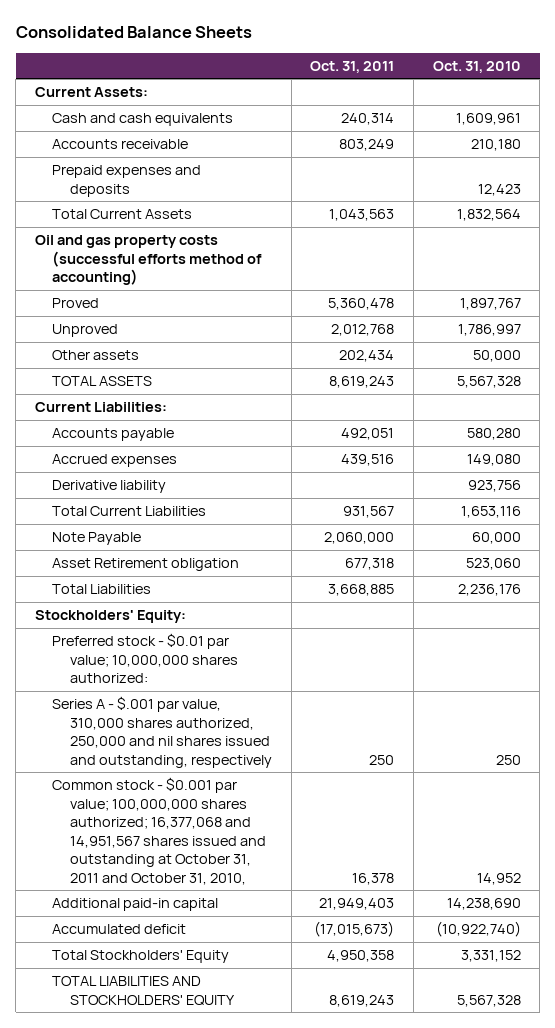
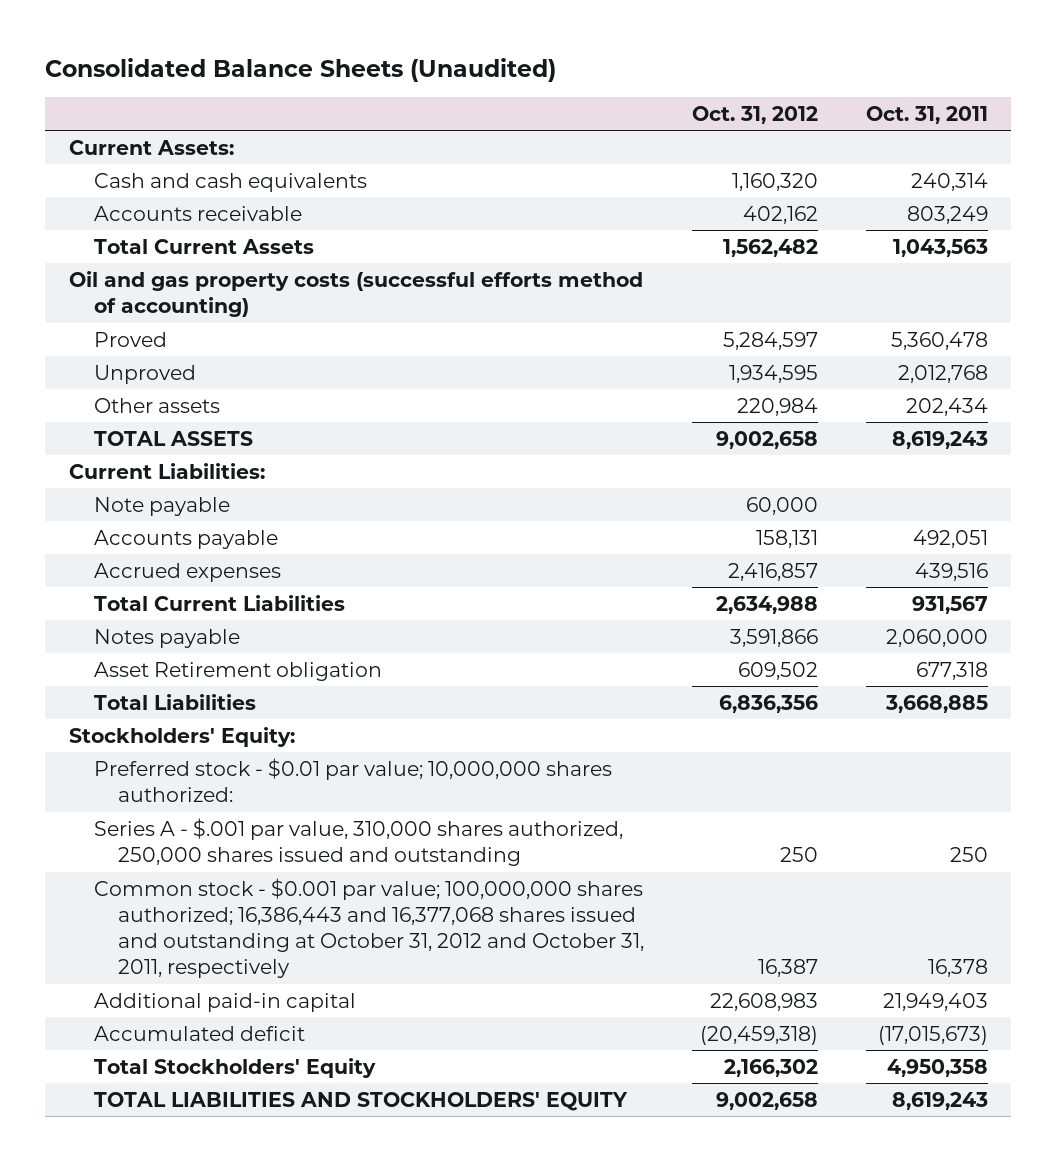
- Consolidated Balance Sheets
+ Consolidated Balance Sheets (Unaudited)
- | Oct. 31, 2011 | Oct. 31, 2010
+ | Oct. 31, 2012 | Oct. 31, 2011
- Prepaid expenses and deposits | | 12,423
+ Note payable | 60,000 |
- Derivative liability | | 923,756
- Note Payable | 2,060,000 | 60,000
+ Notes payable | 3,591,866 | 2,060,000
- Series A - $.001 par value, 310,000 shares authorized, 250,000 and nil shares issued and outstanding, respectively | 250 | 250
- Common stock - $0.001 par value; 100,000,000 shares authorized; 16,377,068 and 14,951,567 shares issued and outstanding at October 31, 2011 and October 31, 2010, | 16,378 | 14,952
+ Series A - $.001 par value, 310,000 shares authorized, 250,000 shares issued and outstanding | 250 | 250
+ Common stock - $0.001 par value; 100,000,000 shares authorized; 16,386,443 and 16,377,068 shares issued and outstanding at October 31, 2012 and October 31, 2011, respectively | 16,387 | 16,378

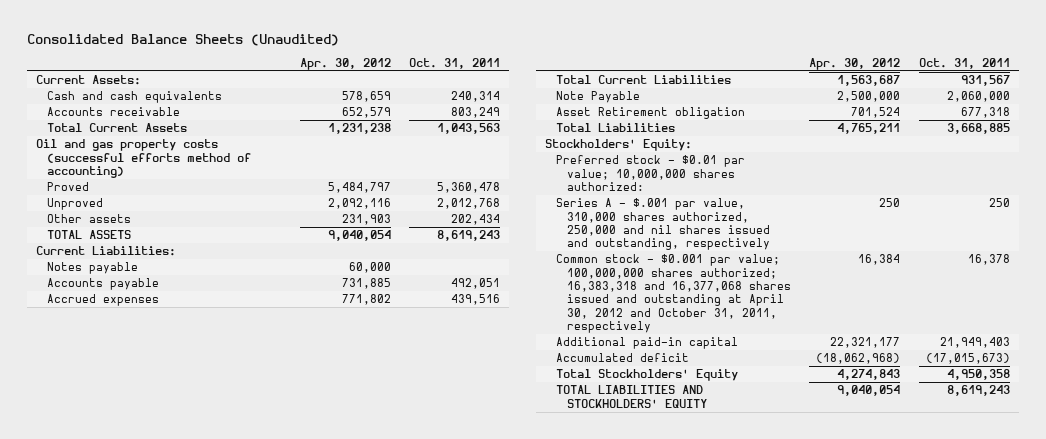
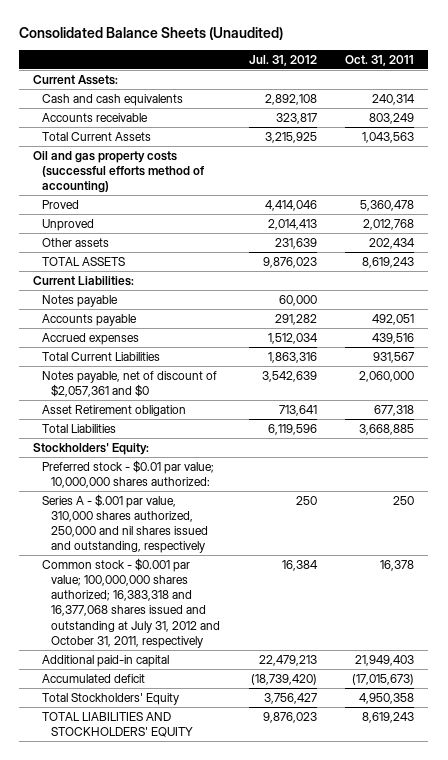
- | Apr. 30, 2012 | Oct. 31, 2011
+ | Jul. 31, 2012 | Oct. 31, 2011
- Note Payable | 2,500,000 | 2,060,000
+ Notes payable, net of discount of $2,057,361 and $0 | 3,542,639 | 2,060,000
- Common stock - $0.001 par value; 100,000,000 shares authorized; 16,383,318 and 16,377,068 shares issued and outstanding at April 30, 2012 and October 31, 2011, respectively | 16,384 | 16,378
+ Common stock - $0.001 par value; 100,000,000 shares authorized; 16,383,318 and 16,377,068 shares issued and outstanding at July 31, 2012 and October 31, 2011, respectively | 16,384 | 16,378

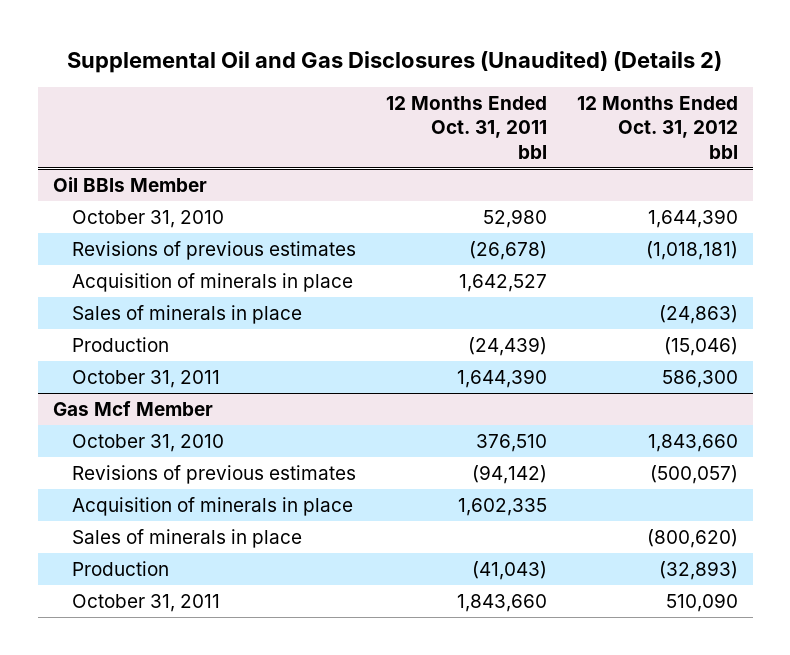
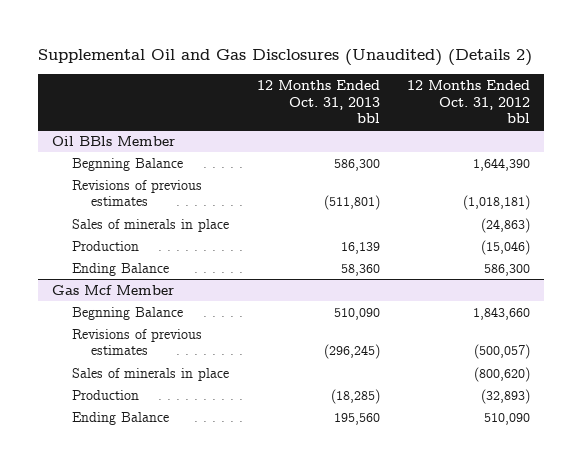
- | 12 Months Ended Oct. 31, 2011 bbl | 12 Months Ended Oct. 31, 2012 bbl
+ | 12 Months Ended Oct. 31, 2013 bbl | 12 Months Ended Oct. 31, 2012 bbl
@ Oil BBls Member
- October 31, 2010 | 52,980 | 1,644,390
+ Begnning Balance | 586,300 | 1,644,390
- Acquisition of minerals in place | 1,642,527 |
- October 31, 2011 | 1,644,390 | 586,300
+ Ending Balance | 58,360 | 586,300
@ Gas Mcf Member
- October 31, 2010 | 376,510 | 1,843,660
+ Begnning Balance | 510,090 | 1,843,660
- Acquisition of minerals in place | 1,602,335 |
- October 31, 2011 | 1,843,660 | 510,090
+ Ending Balance | 195,560 | 510,090

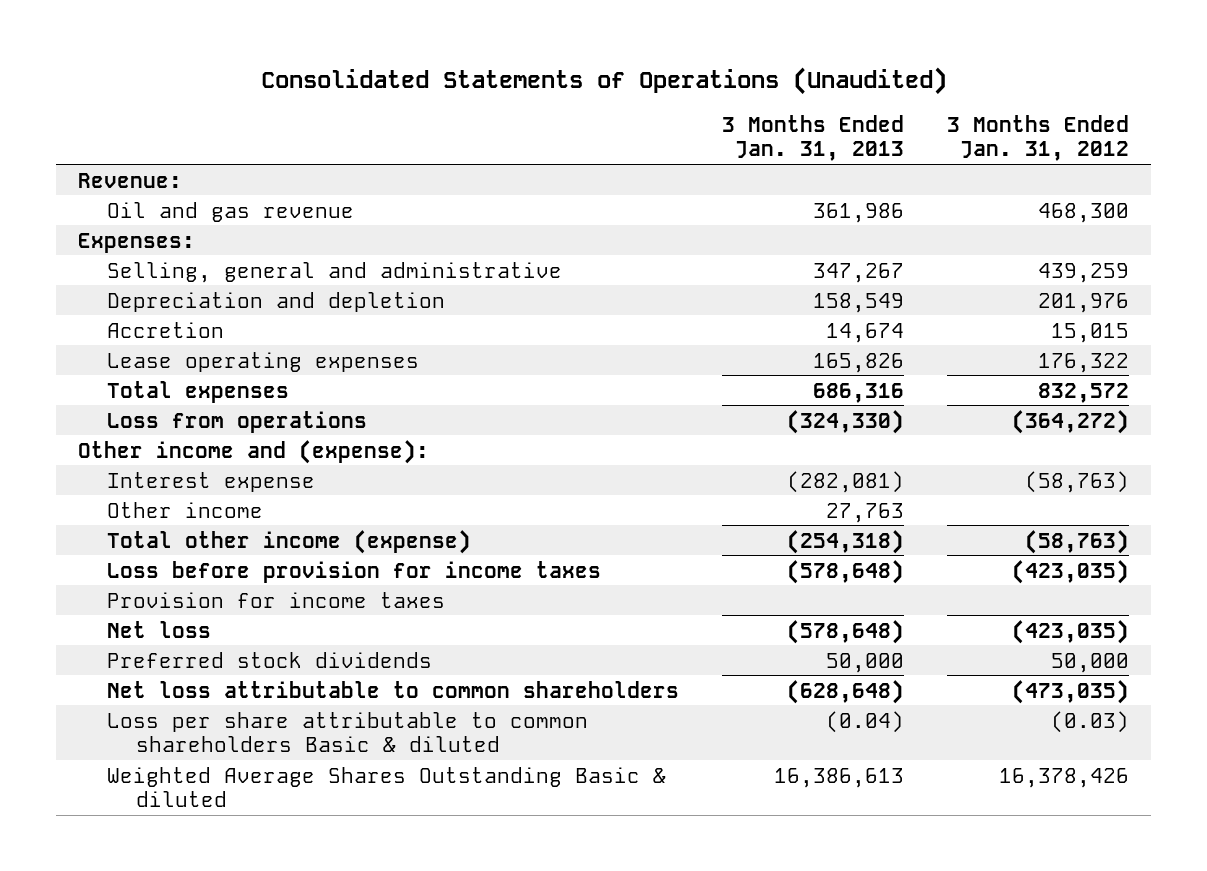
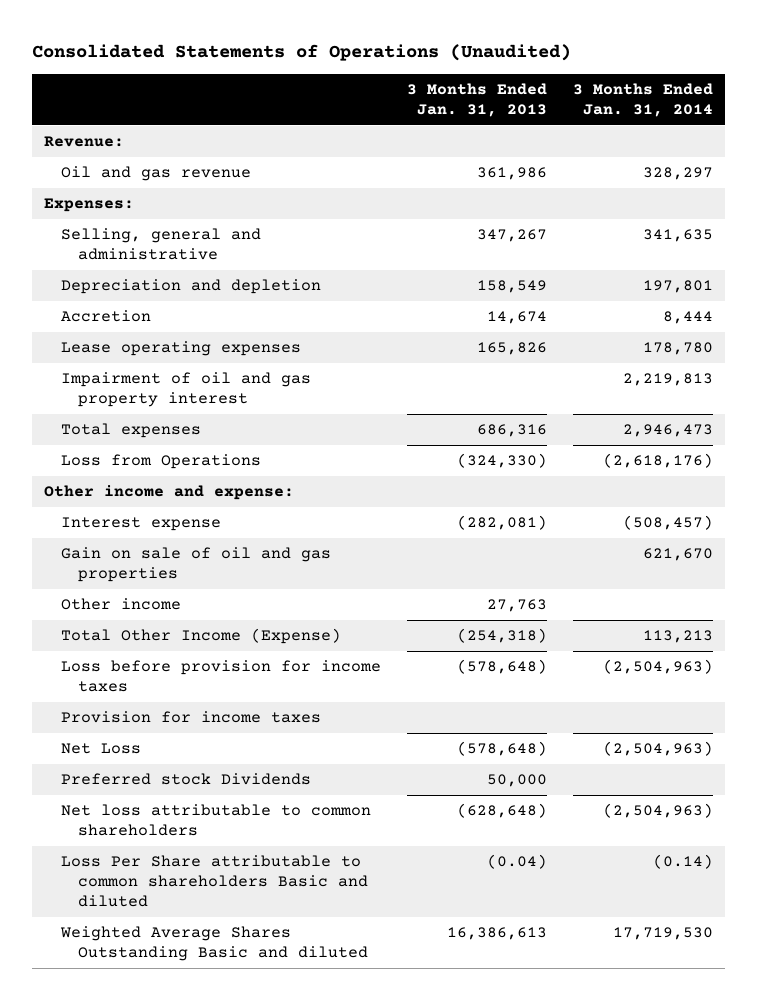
- | 3 Months Ended Jan. 31, 2013 | 3 Months Ended Jan. 31, 2012
+ | 3 Months Ended Jan. 31, 2013 | 3 Months Ended Jan. 31, 2014
+ Impairment of oil and gas property interest | | 2,219,813
- Loss from operations | (324,330) | (364,272)
- Other income and (expense):
+ Loss from Operations | (324,330) | (2,618,176)
+ Other income and expense:
+ Gain on sale of oil and gas properties | | 621,670
- Total other income (expense) | (254,318) | (58,763)
+ Total Other Income (Expense) | (254,318) | 113,213
- Net loss | (578,648) | (423,035)
- Preferred stock dividends | 50,000 | 50,000
+ Net Loss | (578,648) | (2,504,963)
+ Preferred stock Dividends | 50,000 |
- Loss per share attributable to common shareholders Basic & diluted | (0.04) | (0.03)
- Weighted Average Shares Outstanding Basic & diluted | 16,386,613 | 16,378,426
+ Loss Per Share attributable to common shareholders Basic and diluted | (0.04) | (0.14)
+ Weighted Average Shares Outstanding Basic and diluted | 16,386,613 | 17,719,530

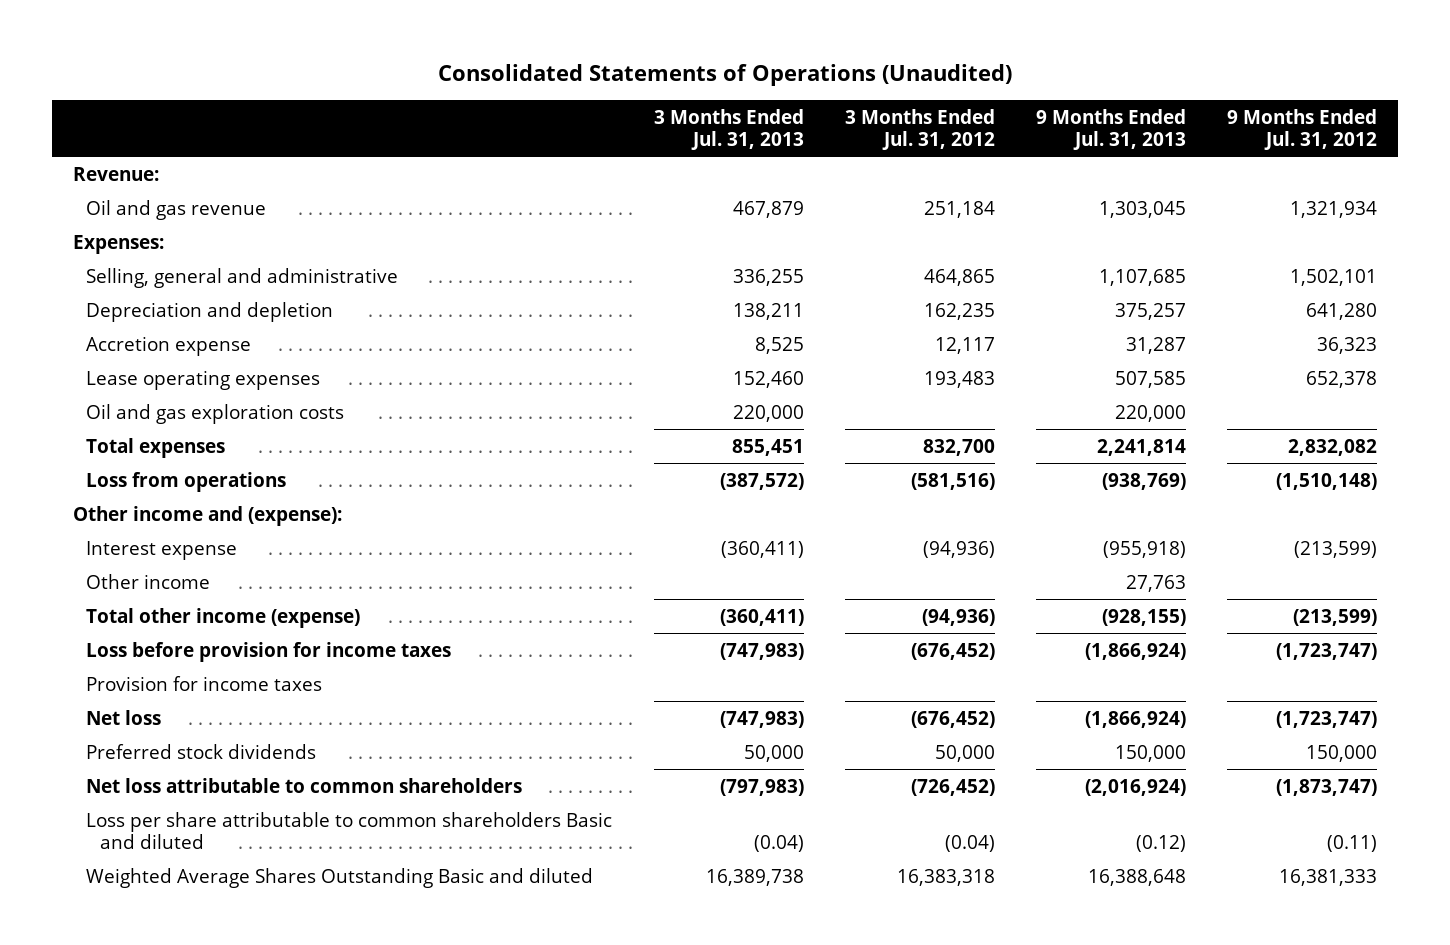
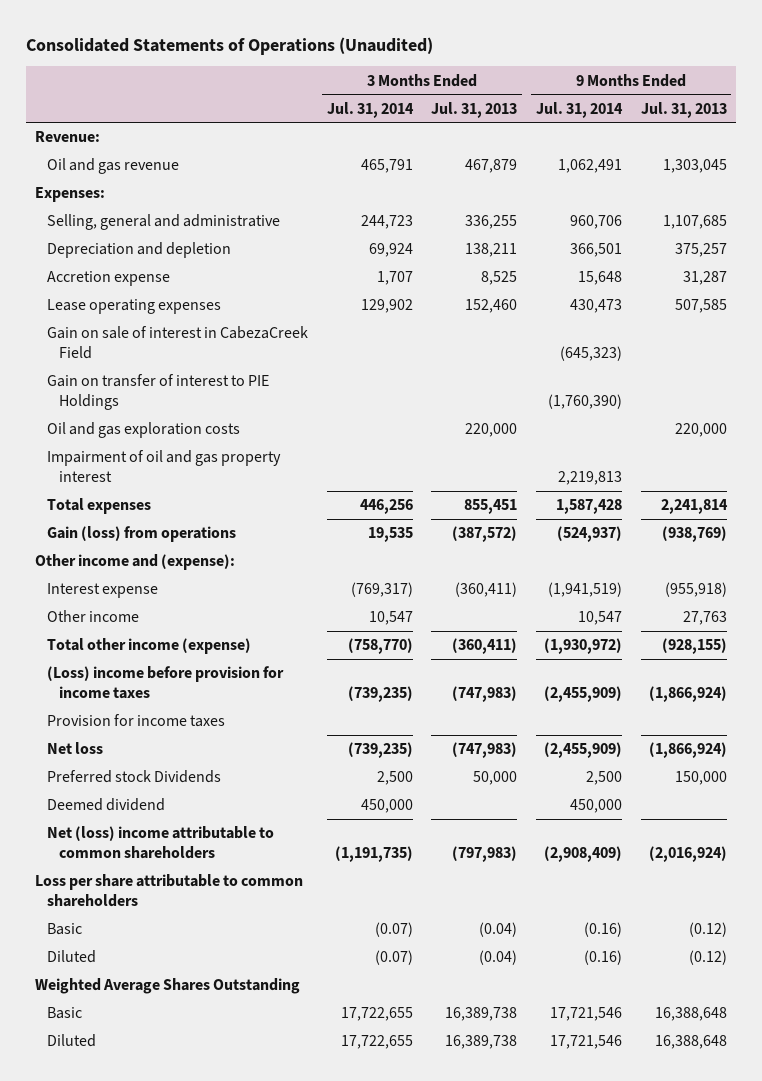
- | 3 Months Ended Jul. 31, 2013 | 3 Months Ended Jul. 31, 2012 | 9 Months Ended Jul. 31, 2013 | 9 Months Ended Jul. 31, 2012
+ | 3 Months Ended Jul. 31, 2014 | 3 Months Ended Jul. 31, 2013 | 9 Months Ended Jul. 31, 2014 | 9 Months Ended Jul. 31, 2013
+ Gain on sale of interest in CabezaCreek Field | | | (645,323) |
+ Gain on transfer of interest to PIE Holdings | | | (1,760,390) |
+ Impairment of oil and gas property interest | | | 2,219,813 |
- Loss from operations | (387,572) | (581,516) | (938,769) | (1,510,148)
+ Gain (loss) from operations | 19,535 | (387,572) | (524,937) | (938,769)
- Loss before provision for income taxes | (747,983) | (676,452) | (1,866,924) | (1,723,747)
+ (Loss) income before provision for income taxes | (739,235) | (747,983) | (2,455,909) | (1,866,924)
- Preferred stock dividends | 50,000 | 50,000 | 150,000 | 150,000
- Net loss attributable to common shareholders | (797,983) | (726,452) | (2,016,924) | (1,873,747)
- Loss per share attributable to common shareholders Basic and diluted | (0.04) | (0.04) | (0.12) | (0.11)
- Weighted Average Shares Outstanding Basic and diluted | 16,389,738 | 16,383,318 | 16,388,648 | 16,381,333
+ Preferred stock Dividends | 2,500 | 50,000 | 2,500 | 150,000
+ Deemed dividend | 450,000 | | 450,000 |
+ Net (loss) income attributable to common shareholders | (1,191,735) | (797,983) | (2,908,409) | (2,016,924)
+ Loss per share attributable to common shareholders
+ Basic | (0.07) | (0.04) | (0.16) | (0.12)
+ Diluted | (0.07) | (0.04) | (0.16) | (0.12)
+ Weighted Average Shares Outstanding
+ Basic | 17,722,655 | 16,389,738 | 17,721,546 | 16,388,648
+ Diluted | 17,722,655 | 16,389,738 | 17,721,546 | 16,388,648

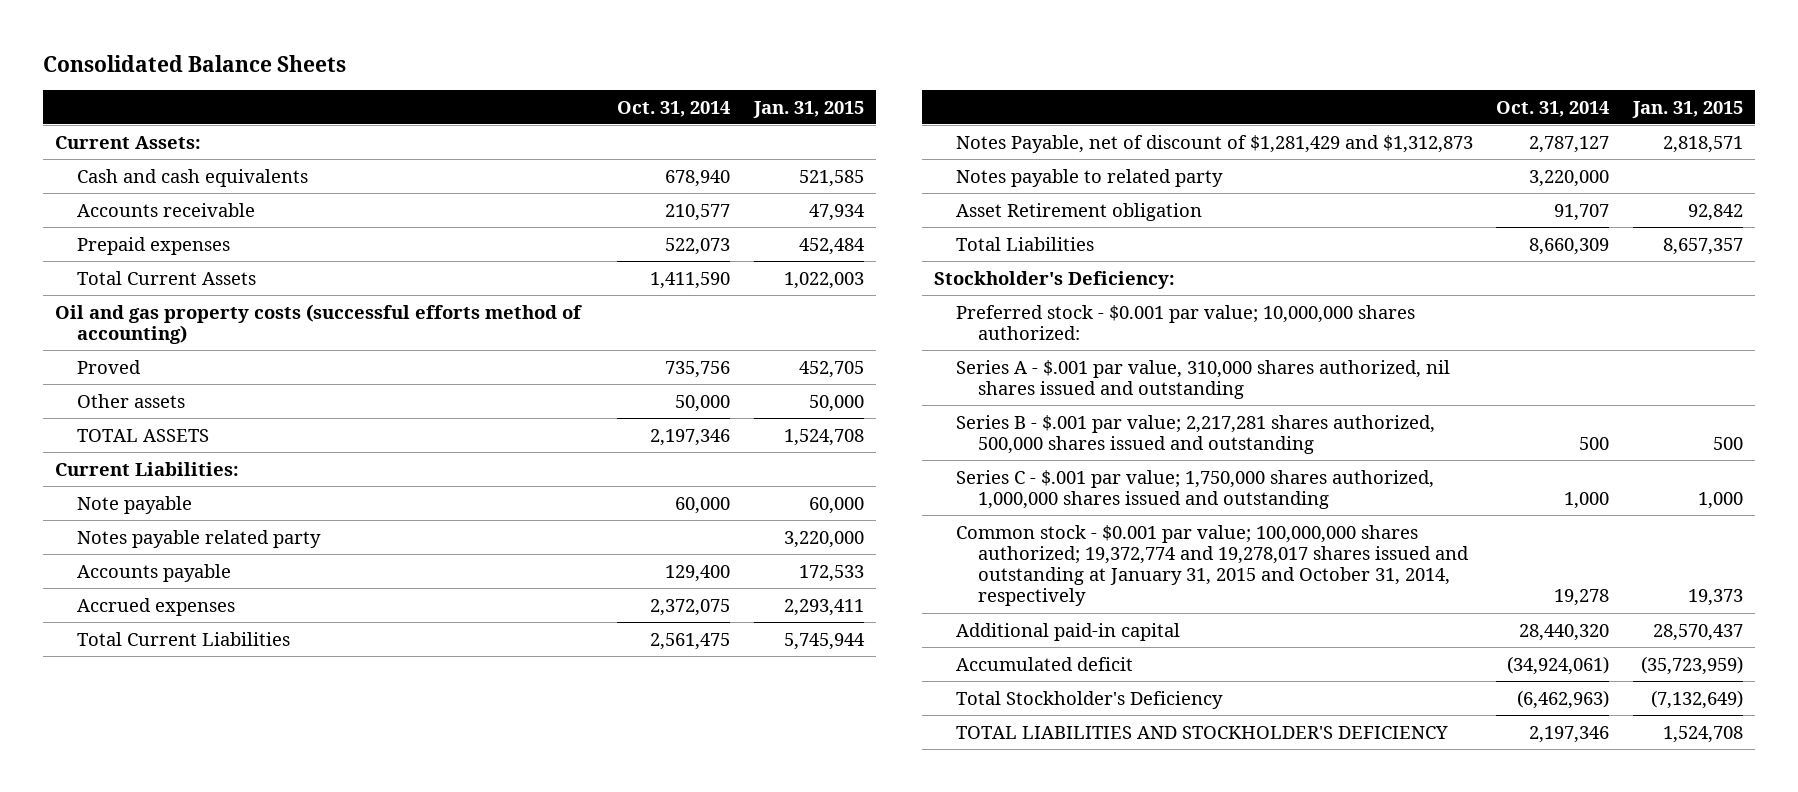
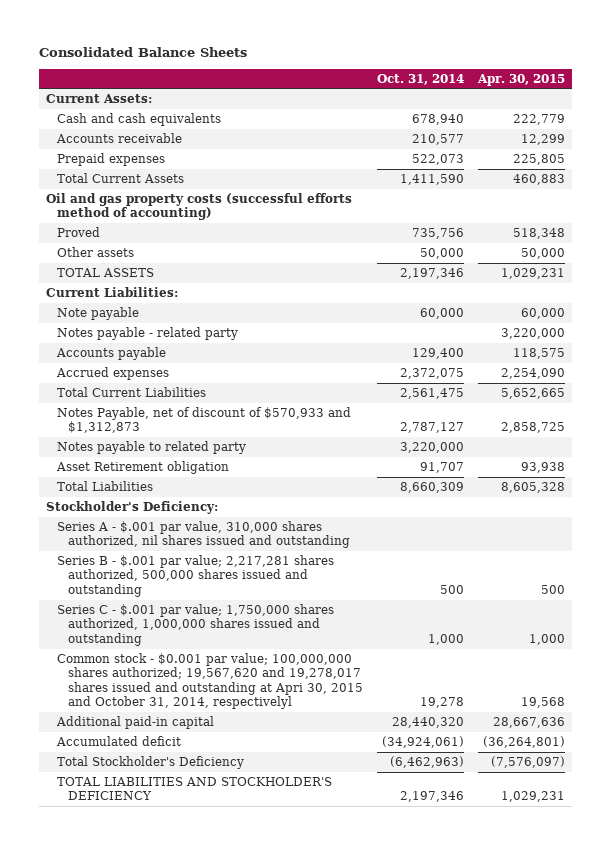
- | Oct. 31, 2014 | Jan. 31, 2015
+ | Oct. 31, 2014 | Apr. 30, 2015
- Notes payable related party | | 3,220,000
+ Notes payable - related party | | 3,220,000
- Notes Payable, net of discount of $1,281,429 and $1,312,873 | 2,787,127 | 2,818,571
+ Notes Payable, net of discount of $570,933 and $1,312,873 | 2,787,127 | 2,858,725
- Preferred stock - $0.001 par value; 10,000,000 shares authorized:
- Common stock - $0.001 par value; 100,000,000 shares authorized; 19,372,774 and 19,278,017 shares issued and outstanding at January 31, 2015 and October 31, 2014, respectively | 19,278 | 19,373
+ Common stock - $0.001 par value; 100,000,000 shares authorized; 19,567,620 and 19,278,017 shares issued and outstanding at Apri 30, 2015 and October 31, 2014, respectivelyl | 19,278 | 19,568

